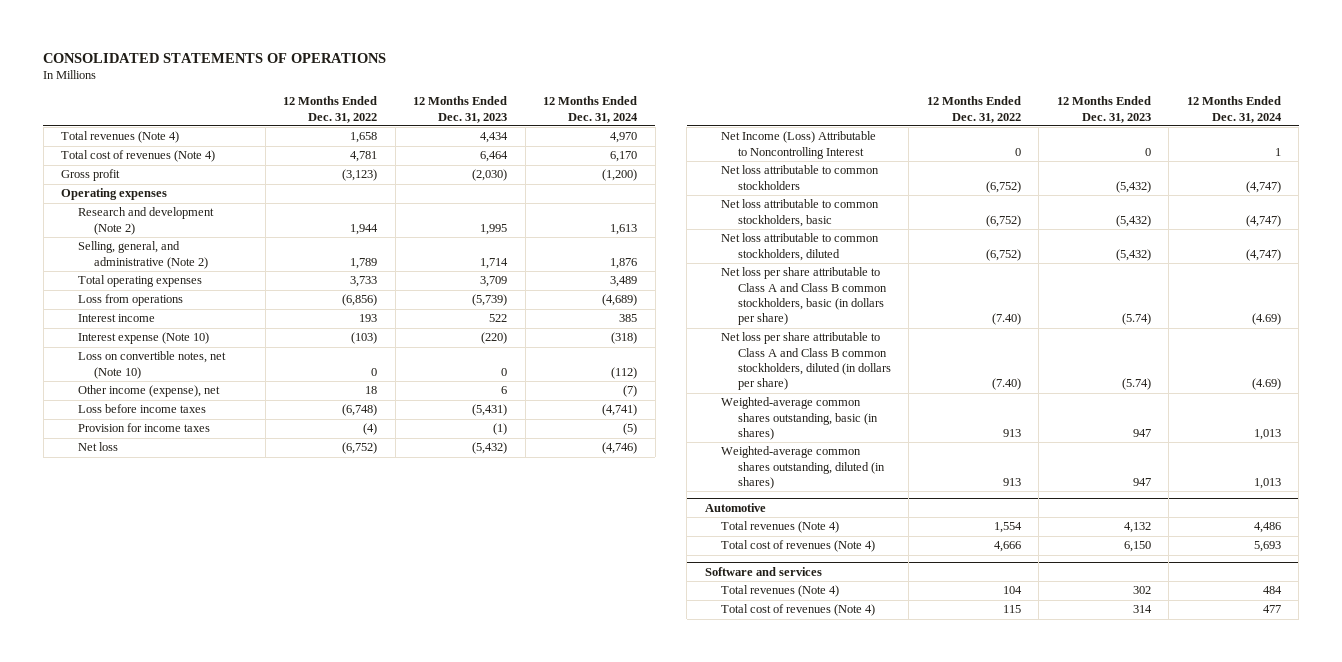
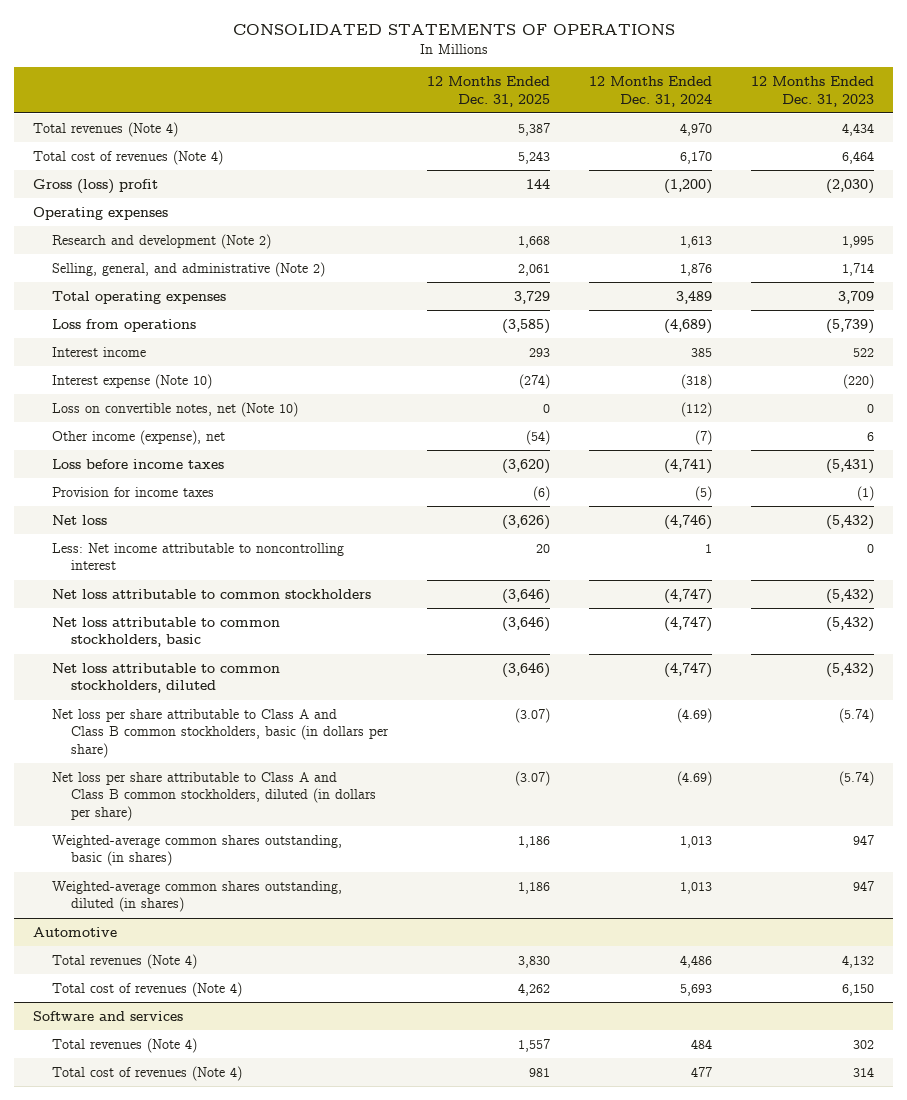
- | 12 Months Ended Dec. 31, 2022 | 12 Months Ended Dec. 31, 2023 | 12 Months Ended Dec. 31, 2024
+ | 12 Months Ended Dec. 31, 2025 | 12 Months Ended Dec. 31, 2024 | 12 Months Ended Dec. 31, 2023
- Gross profit | (3,123) | (2,030) | (1,200)
+ Gross (loss) profit | 144 | (1,200) | (2,030)
- Net Income (Loss) Attributable to Noncontrolling Interest | 0 | 0 | 1
+ Less: Net income attributable to noncontrolling interest | 20 | 1 | 0

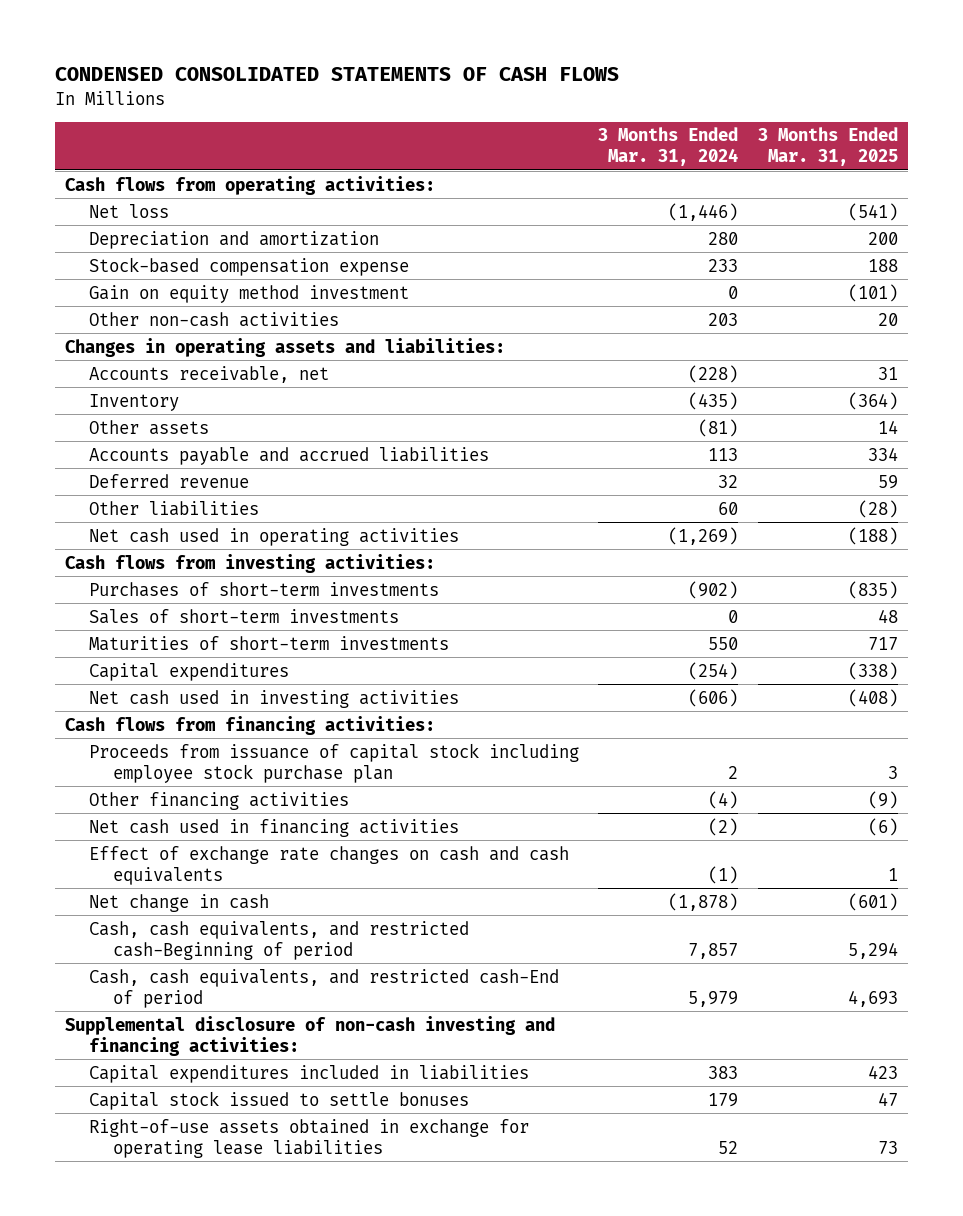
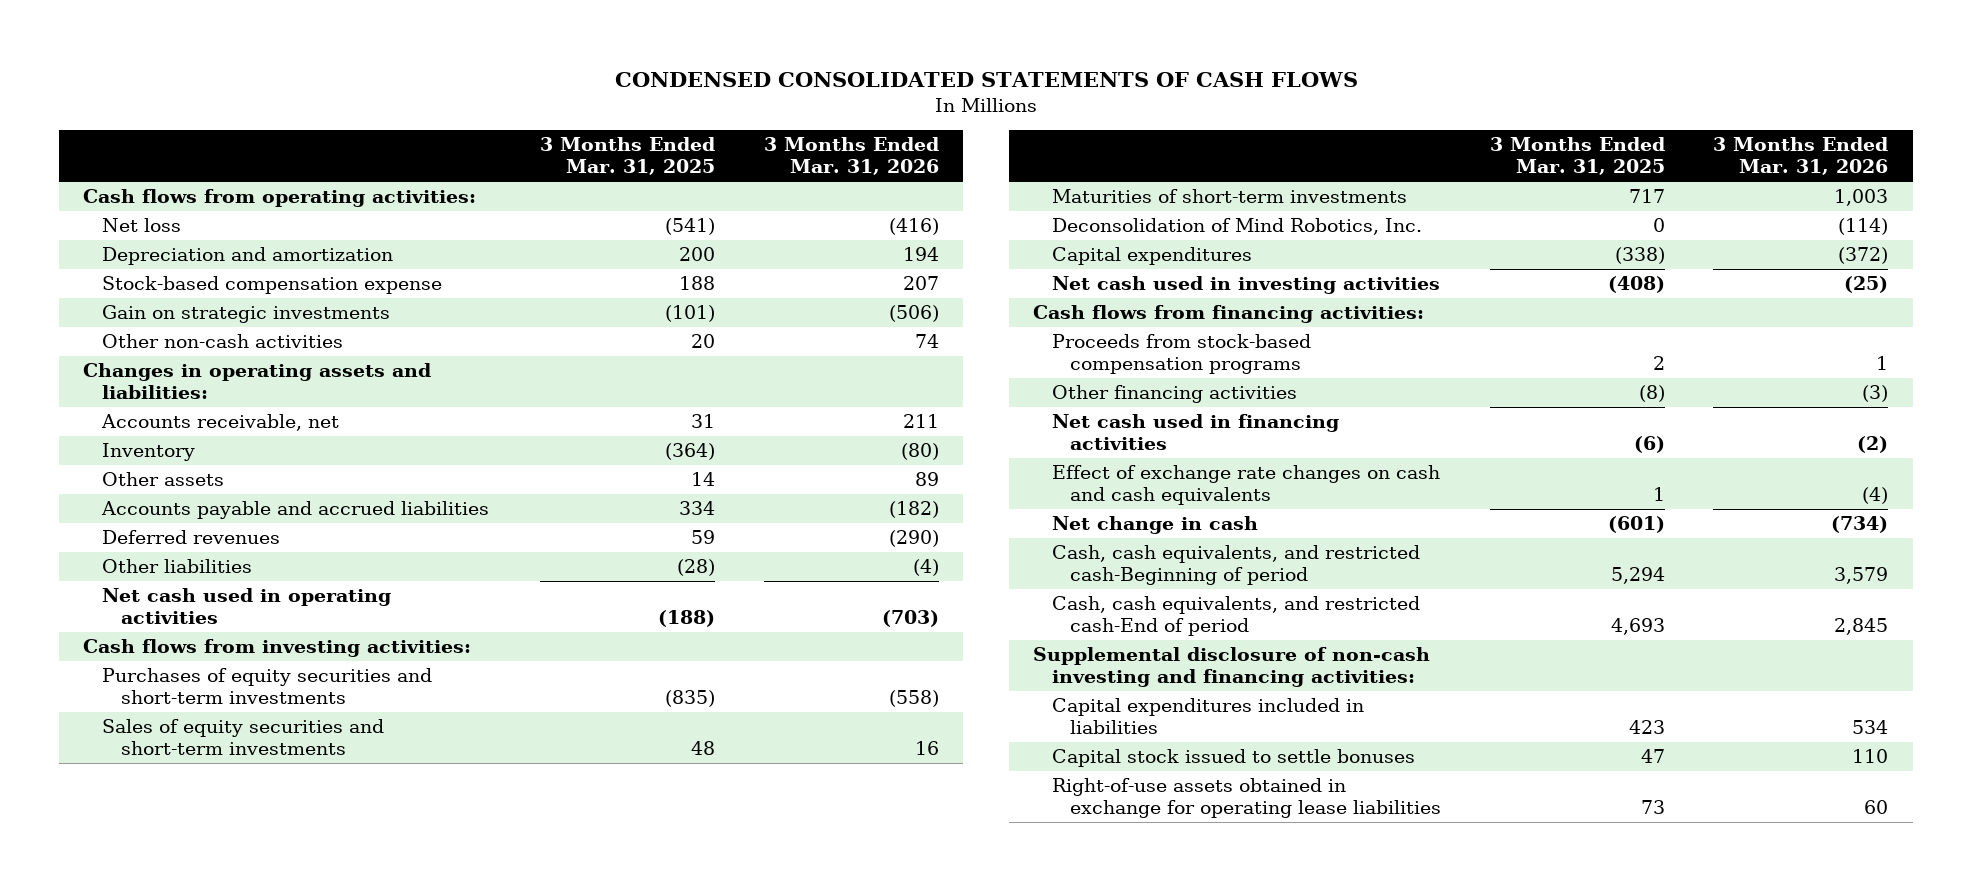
- | 3 Months Ended Mar. 31, 2024 | 3 Months Ended Mar. 31, 2025
+ | 3 Months Ended Mar. 31, 2025 | 3 Months Ended Mar. 31, 2026
- Gain on equity method investment | 0 | (101)
+ Gain on strategic investments | (101) | (506)
- Deferred revenue | 32 | 59
+ Deferred revenues | 59 | (290)
- Purchases of short-term investments | (902) | (835)
- Sales of short-term investments | 0 | 48
+ Purchases of equity securities and short-term investments | (835) | (558)
+ Sales of equity securities and short-term investments | 48 | 16
+ Deconsolidation of Mind Robotics, Inc. | 0 | (114)
- Proceeds from issuance of capital stock including employee stock purchase plan | 2 | 3
- Other financing activities | (4) | (9)
+ Proceeds from stock-based compensation programs | 2 | 1
+ Other financing activities | (8) | (3)

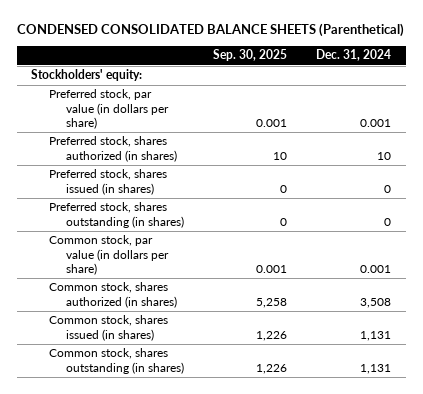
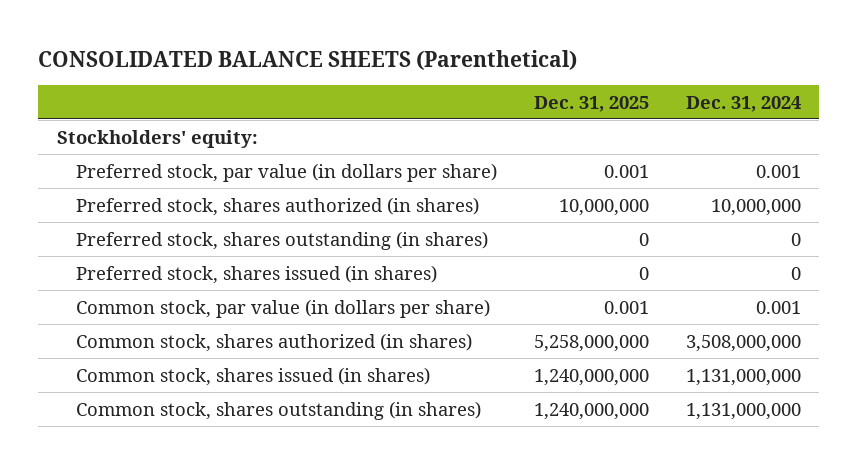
- CONDENSED CONSOLIDATED BALANCE SHEETS (Parenthetical)
+ CONSOLIDATED BALANCE SHEETS (Parenthetical)
- | Sep. 30, 2025 | Dec. 31, 2024
+ | Dec. 31, 2025 | Dec. 31, 2024
- Preferred stock, shares authorized (in shares) | 10 | 10
+ Preferred stock, shares authorized (in shares) | 10,000,000 | 10,000,000
moved down: Preferred stock, shares issued (in shares) | 0 | 0
- Common stock, shares authorized (in shares) | 5,258 | 3,508
- Common stock, shares issued (in shares) | 1,226 | 1,131
- Common stock, shares outstanding (in shares) | 1,226 | 1,131
+ Common stock, shares authorized (in shares) | 5,258,000,000 | 3,508,000,000
+ Common stock, shares issued (in shares) | 1,240,000,000 | 1,131,000,000
+ Common stock, shares outstanding (in shares) | 1,240,000,000 | 1,131,000,000

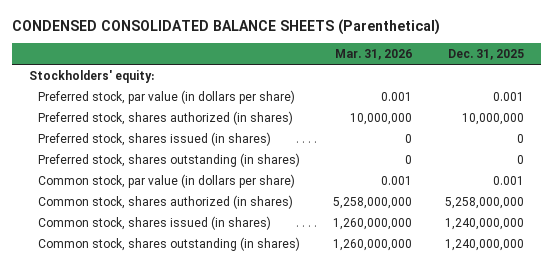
- CONSOLIDATED BALANCE SHEETS (Parenthetical)
+ CONDENSED CONSOLIDATED BALANCE SHEETS (Parenthetical)
- | Dec. 31, 2025 | Dec. 31, 2024
+ | Mar. 31, 2026 | Dec. 31, 2025
moved down: Preferred stock, shares outstanding (in shares) | 0 | 0

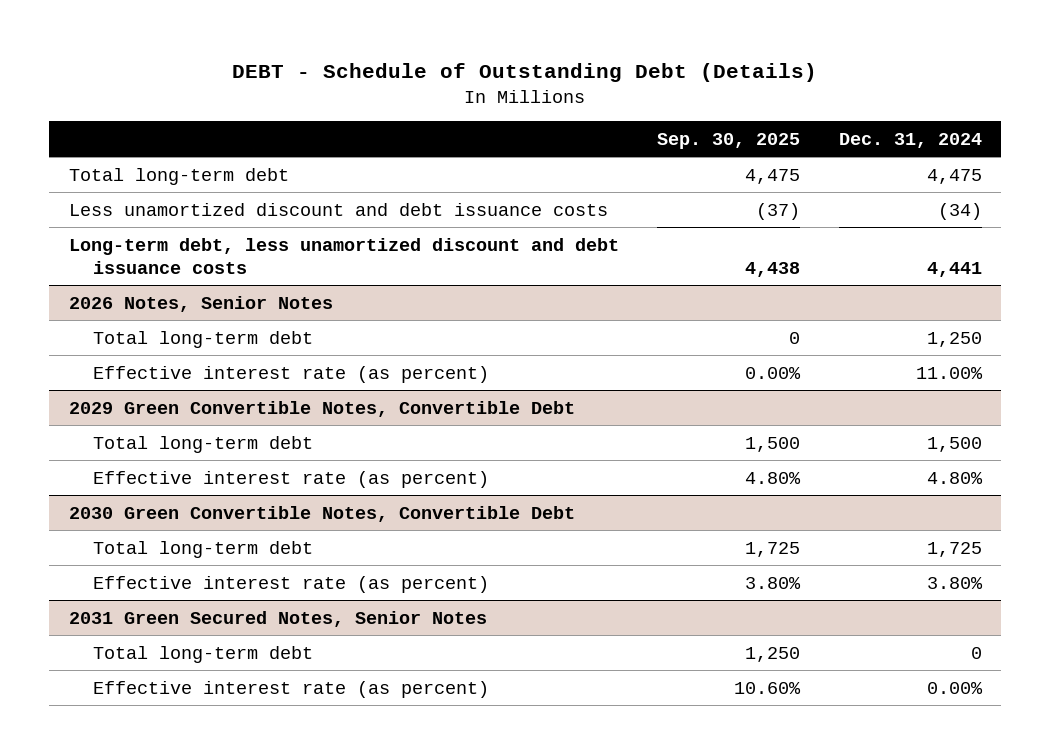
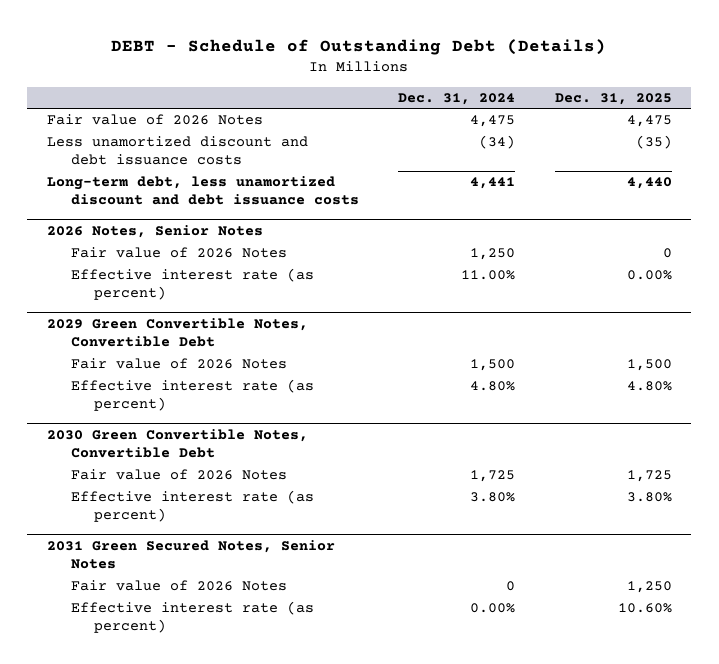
- | Sep. 30, 2025 | Dec. 31, 2024
+ | Dec. 31, 2024 | Dec. 31, 2025
- Total long-term debt | 4,475 | 4,475
+ Fair value of 2026 Notes | 4,475 | 4,475
@ 2026 Notes, Senior Notes
- Total long-term debt | 0 | 1,250
+ Fair value of 2026 Notes | 1,250 | 0
@ 2029 Green Convertible Notes, Convertible Debt
- Total long-term debt | 1,500 | 1,500
+ Fair value of 2026 Notes | 1,500 | 1,500
@ 2030 Green Convertible Notes, Convertible Debt
- Total long-term debt | 1,725 | 1,725
+ Fair value of 2026 Notes | 1,725 | 1,725
@ 2031 Green Secured Notes, Senior Notes
- Total long-term debt | 1,250 | 0
+ Fair value of 2026 Notes | 0 | 1,250

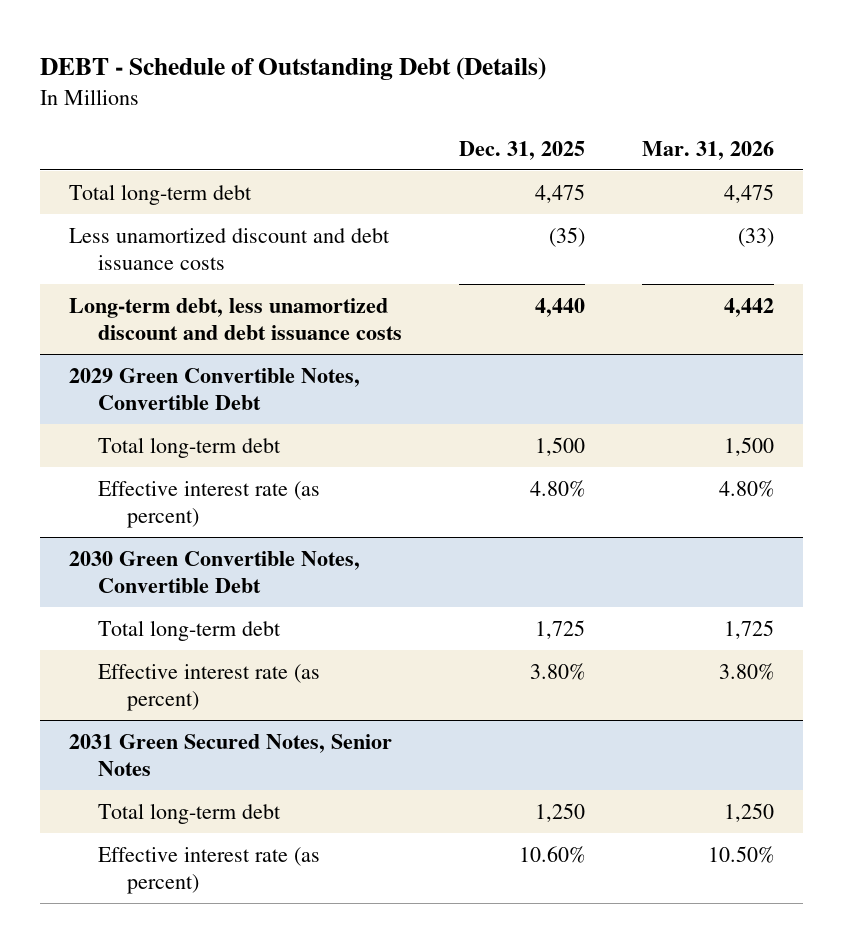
- | Dec. 31, 2024 | Dec. 31, 2025
+ | Dec. 31, 2025 | Mar. 31, 2026
- Fair value of 2026 Notes | 4,475 | 4,475
+ Total long-term debt | 4,475 | 4,475
- 2026 Notes, Senior Notes
- Fair value of 2026 Notes | 1,250 | 0
- Effective interest rate (as percent) | 11.00% | 0.00%
@ 2029 Green Convertible Notes, Convertible Debt
- Fair value of 2026 Notes | 1,500 | 1,500
+ Total long-term debt | 1,500 | 1,500
@ 2030 Green Convertible Notes, Convertible Debt
- Fair value of 2026 Notes | 1,725 | 1,725
+ Total long-term debt | 1,725 | 1,725
@ 2031 Green Secured Notes, Senior Notes
- Fair value of 2026 Notes | 0 | 1,250
+ Total long-term debt | 1,250 | 1,250

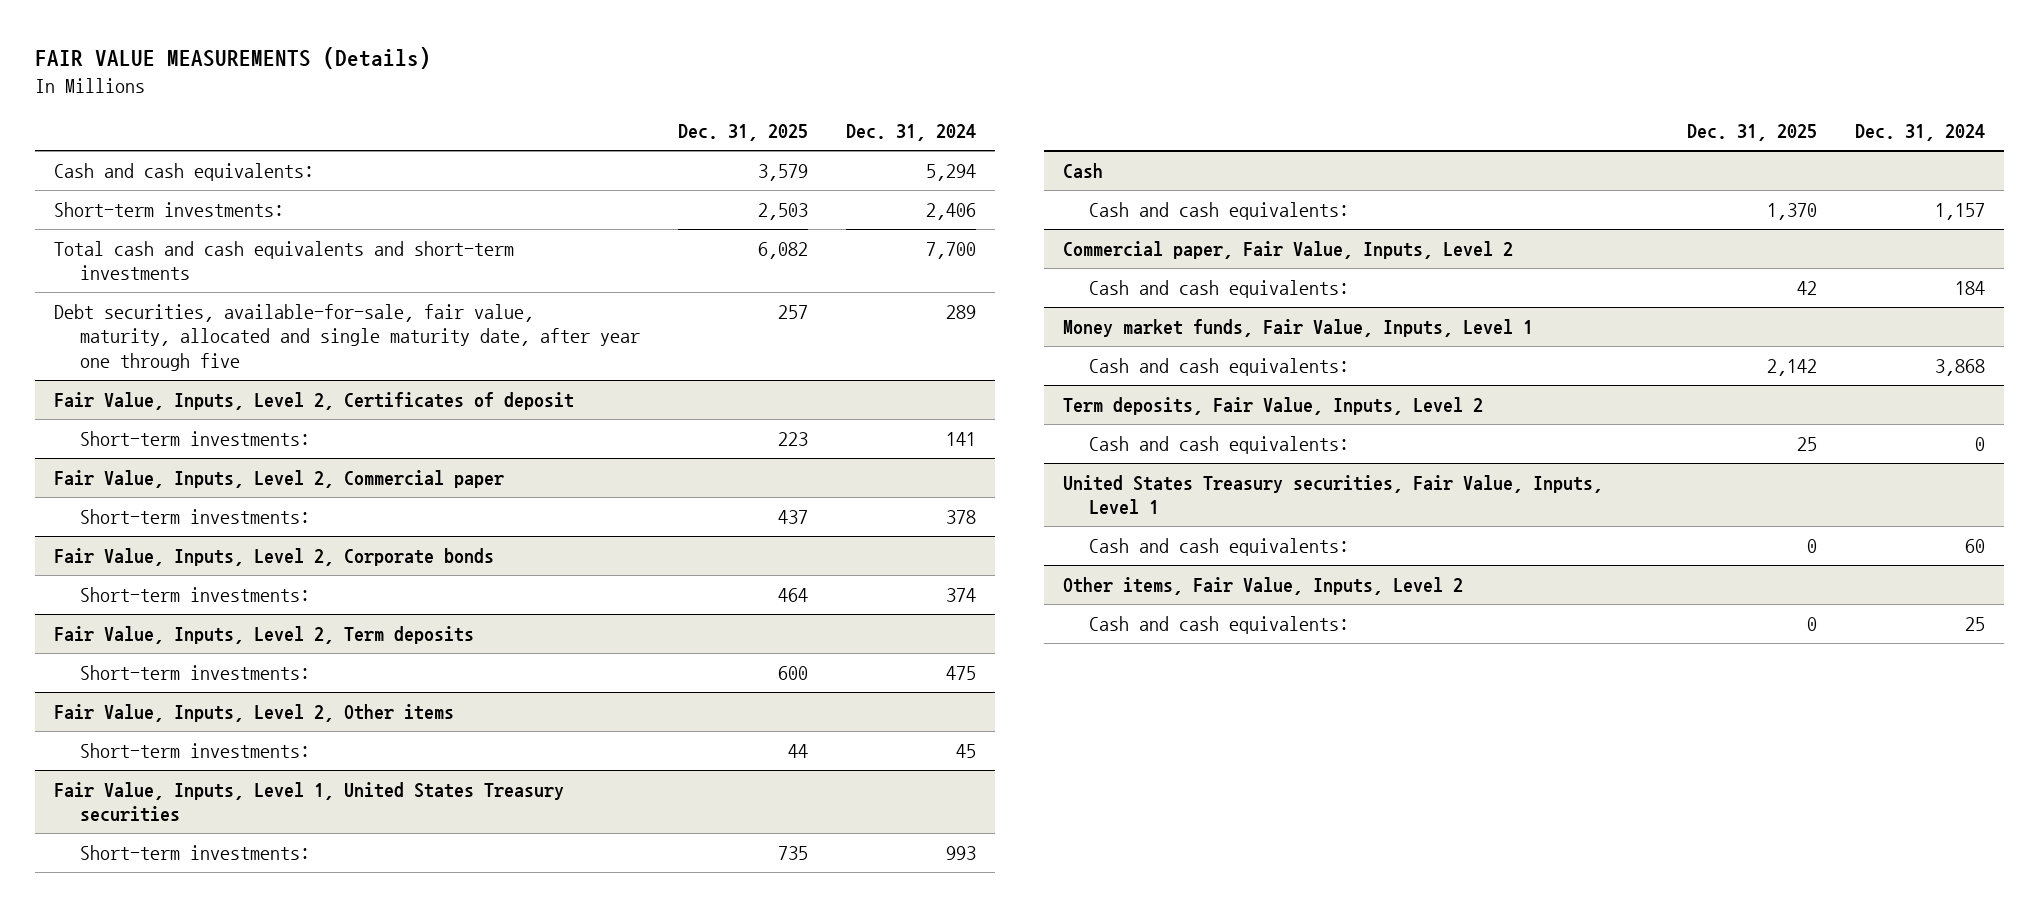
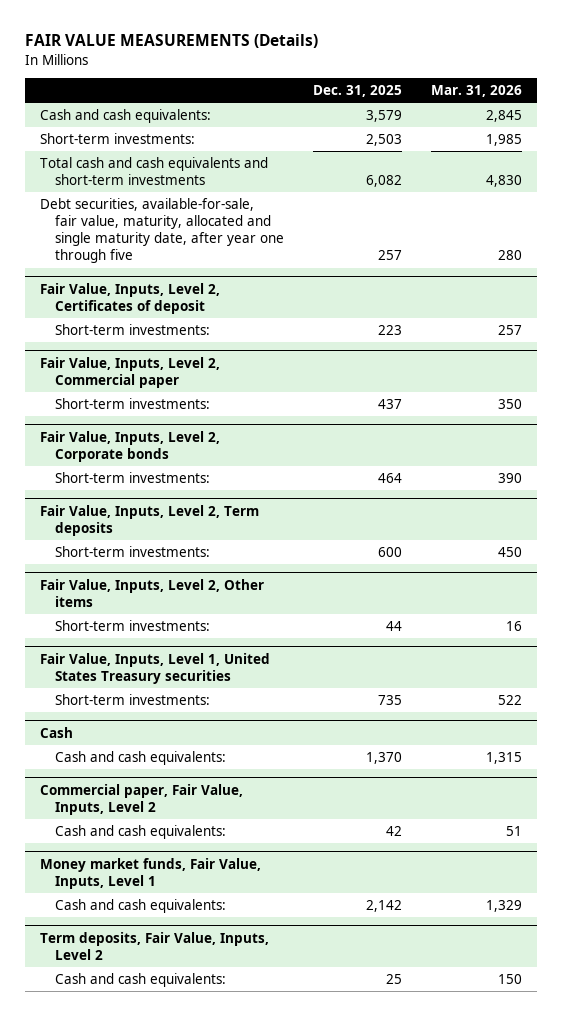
- | Dec. 31, 2025 | Dec. 31, 2024
+ | Dec. 31, 2025 | Mar. 31, 2026
- United States Treasury securities, Fair Value, Inputs, Level 1
- Cash and cash equivalents: | 0 | 60
- Other items, Fair Value, Inputs, Level 2
- Cash and cash equivalents: | 0 | 25

